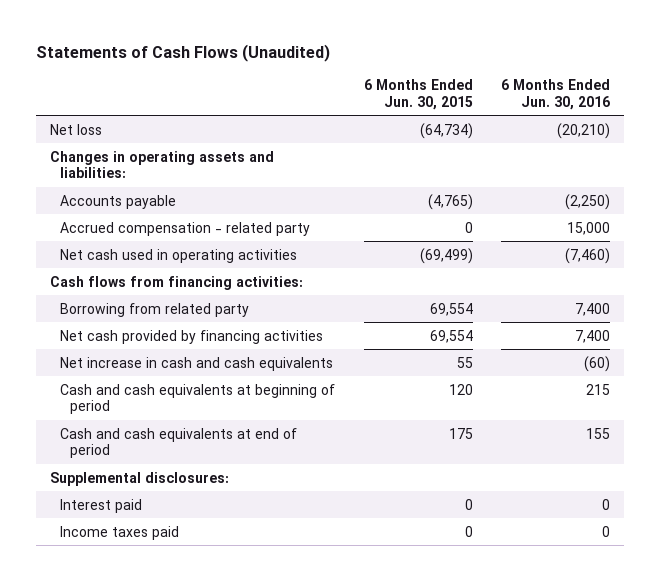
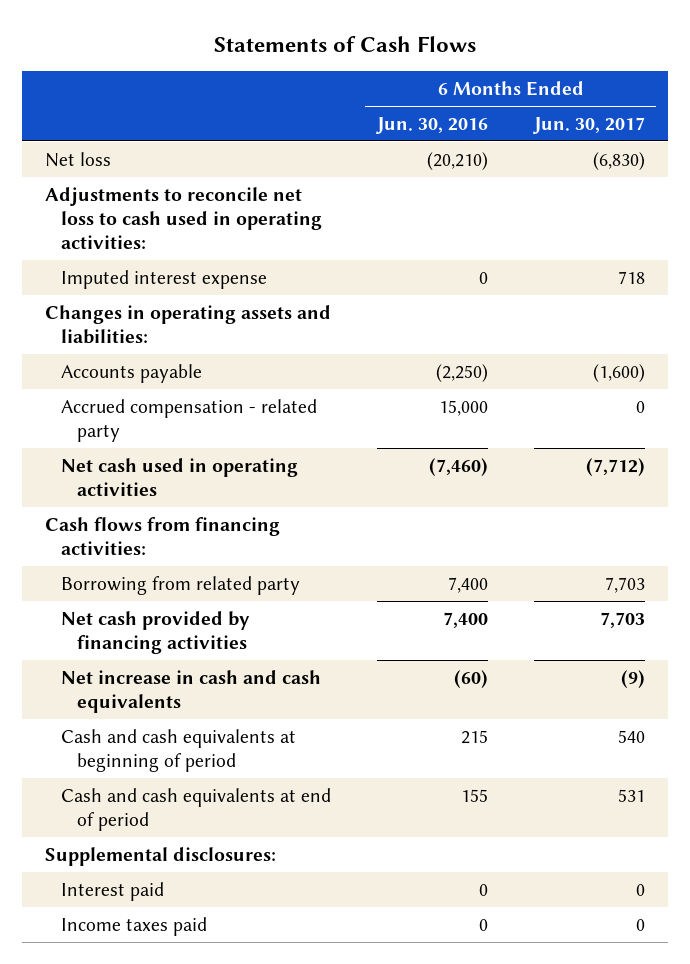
- Statements of Cash Flows (Unaudited)
+ Statements of Cash Flows
- | 6 Months Ended Jun. 30, 2015 | 6 Months Ended Jun. 30, 2016
+ | 6 Months Ended Jun. 30, 2016 | 6 Months Ended Jun. 30, 2017
+ Adjustments to reconcile net loss to cash used in operating activities:
+ Imputed interest expense | 0 | 718

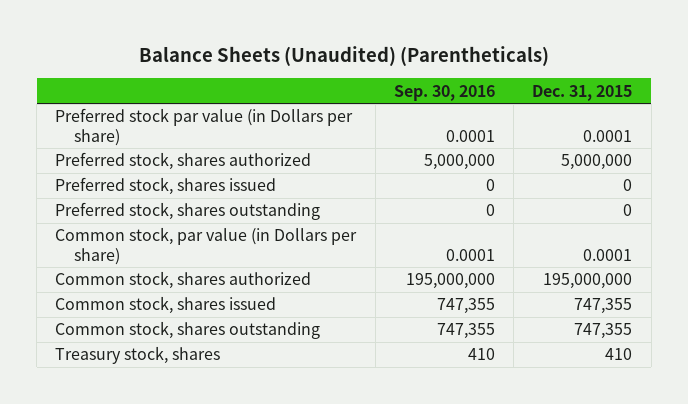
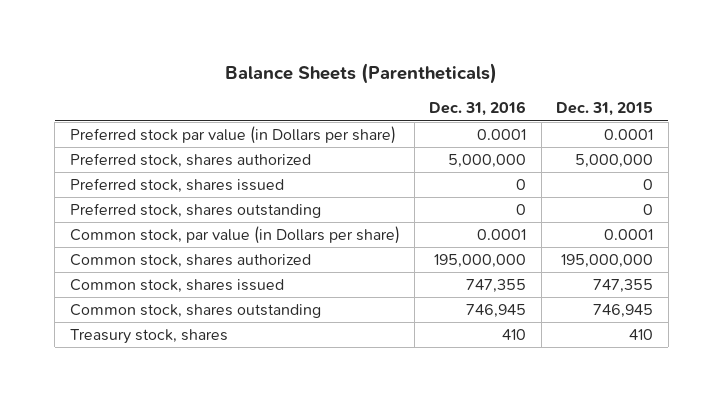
- Balance Sheets (Unaudited) (Parentheticals)
+ Balance Sheets (Parentheticals)
- | Sep. 30, 2016 | Dec. 31, 2015
+ | Dec. 31, 2016 | Dec. 31, 2015
- Common stock, shares outstanding | 747,355 | 747,355
+ Common stock, shares outstanding | 746,945 | 746,945

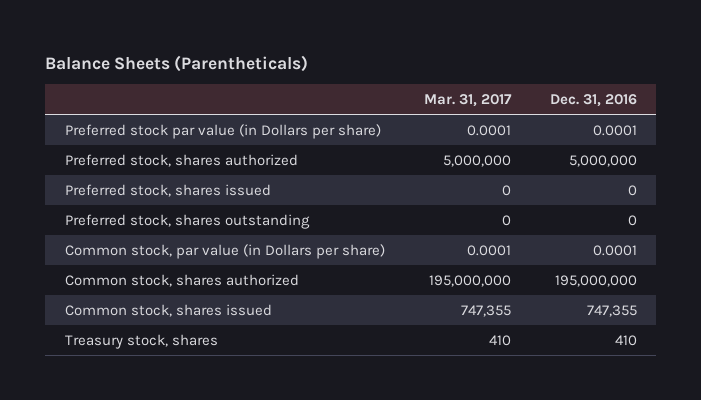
- | Dec. 31, 2016 | Dec. 31, 2015
+ | Mar. 31, 2017 | Dec. 31, 2016
- Common stock, shares outstanding | 746,945 | 746,945

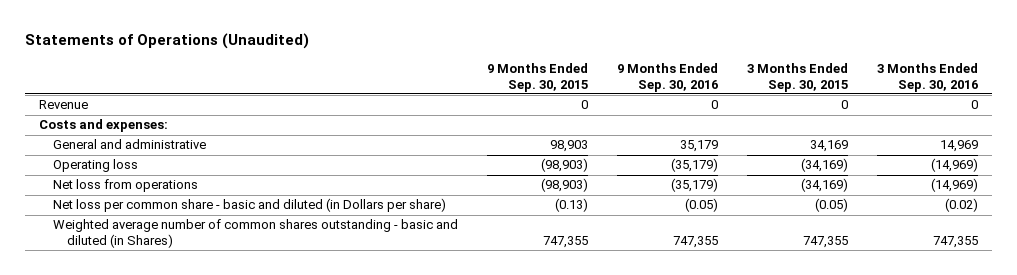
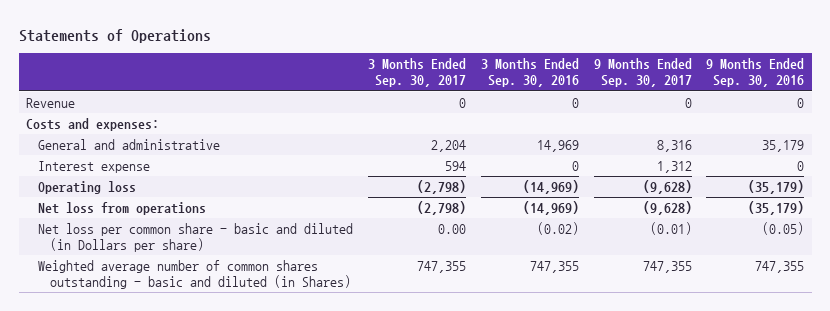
- Statements of Operations (Unaudited)
+ Statements of Operations
- | 9 Months Ended Sep. 30, 2015 | 9 Months Ended Sep. 30, 2016 | 3 Months Ended Sep. 30, 2015 | 3 Months Ended Sep. 30, 2016
+ | 3 Months Ended Sep. 30, 2017 | 3 Months Ended Sep. 30, 2016 | 9 Months Ended Sep. 30, 2017 | 9 Months Ended Sep. 30, 2016
+ Interest expense | 594 | 0 | 1,312 | 0

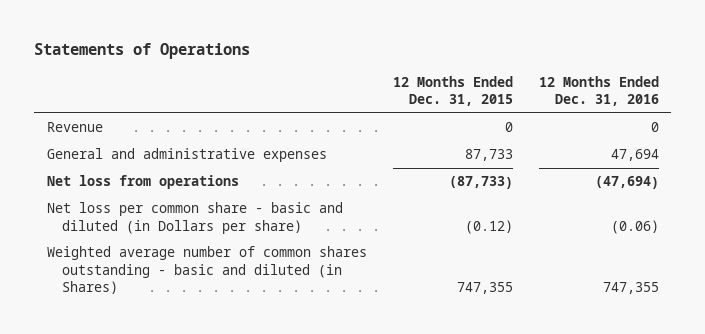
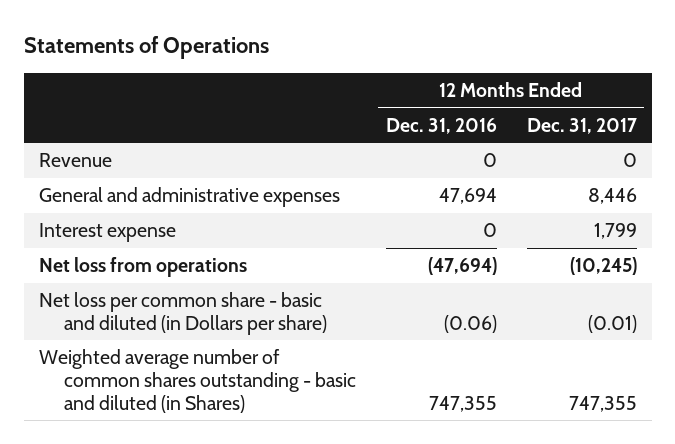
- | 12 Months Ended Dec. 31, 2015 | 12 Months Ended Dec. 31, 2016
+ | 12 Months Ended Dec. 31, 2016 | 12 Months Ended Dec. 31, 2017
+ Interest expense | 0 | 1,799

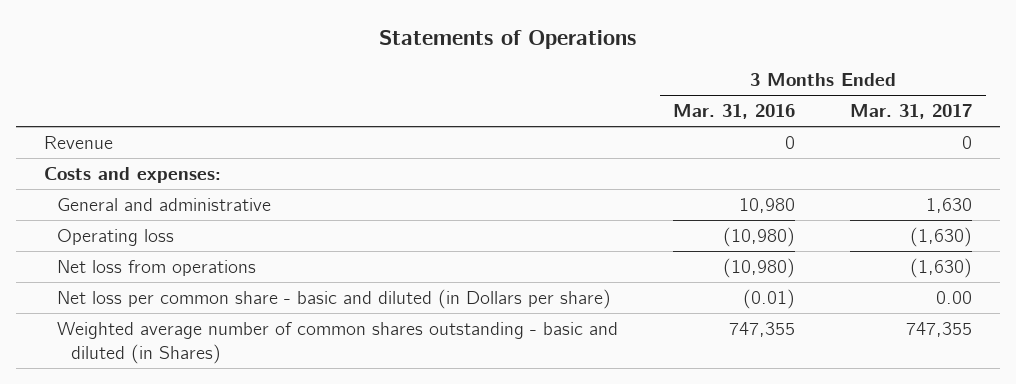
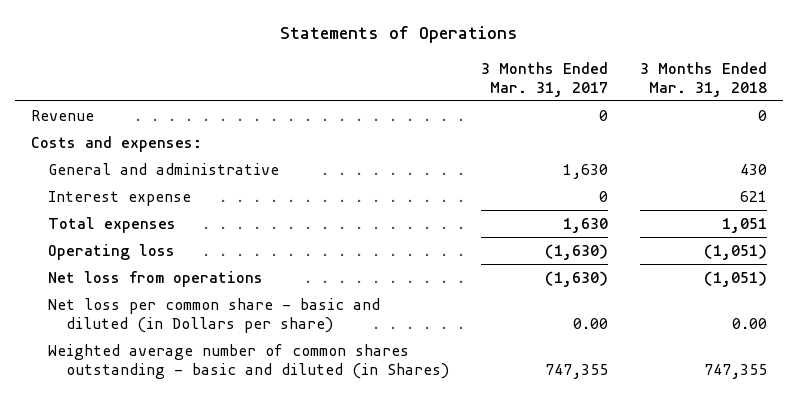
- | 3 Months Ended Mar. 31, 2016 | 3 Months Ended Mar. 31, 2017
+ | 3 Months Ended Mar. 31, 2017 | 3 Months Ended Mar. 31, 2018
+ Interest expense | 0 | 621
+ Total expenses | 1,630 | 1,051

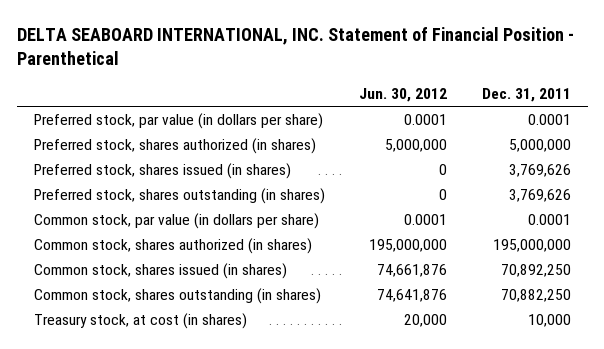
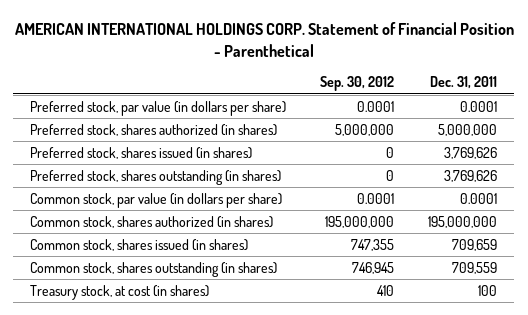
- DELTA SEABOARD INTERNATIONAL, INC. Statement of Financial Position - Parenthetical
+ AMERICAN INTERNATIONAL HOLDINGS CORP. Statement of Financial Position - Parenthetical
- | Jun. 30, 2012 | Dec. 31, 2011
+ | Sep. 30, 2012 | Dec. 31, 2011
- Common stock, shares issued (in shares) | 74,661,876 | 70,892,250
- Common stock, shares outstanding (in shares) | 74,641,876 | 70,882,250
- Treasury stock, at cost (in shares) | 20,000 | 10,000
+ Common stock, shares issued (in shares) | 747,355 | 709,659
+ Common stock, shares outstanding (in shares) | 746,945 | 709,559
+ Treasury stock, at cost (in shares) | 410 | 100

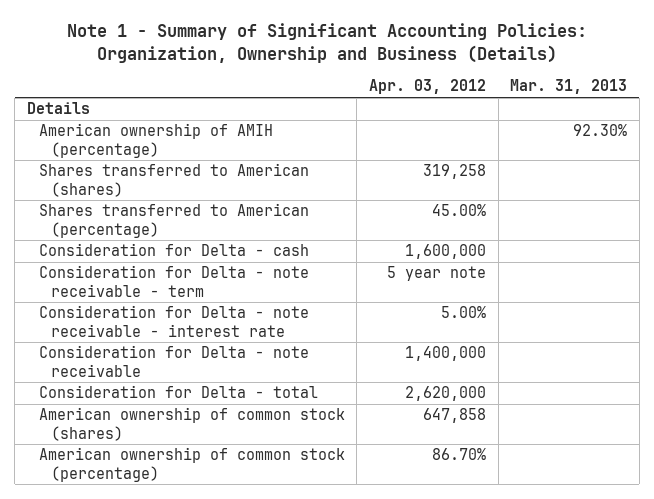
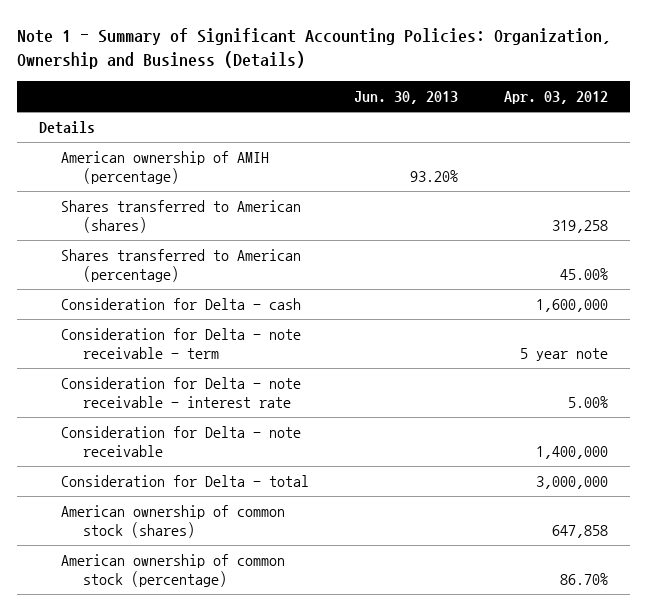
- | Apr. 03, 2012 | Mar. 31, 2013
+ | Jun. 30, 2013 | Apr. 03, 2012
- Consideration for Delta - total | 2,620,000 |
+ Consideration for Delta - total | | 3,000,000

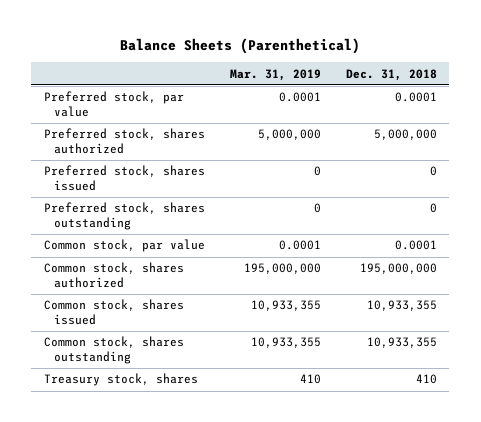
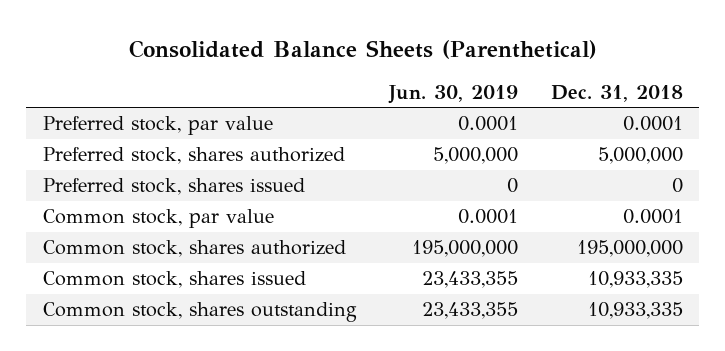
- Balance Sheets (Parenthetical)
+ Consolidated Balance Sheets (Parenthetical)
- | Mar. 31, 2019 | Dec. 31, 2018
+ | Jun. 30, 2019 | Dec. 31, 2018
- Preferred stock, shares outstanding | 0 | 0
- Common stock, shares issued | 10,933,355 | 10,933,355
- Common stock, shares outstanding | 10,933,355 | 10,933,355
- Treasury stock, shares | 410 | 410
+ Common stock, shares issued | 23,433,355 | 10,933,335
+ Common stock, shares outstanding | 23,433,355 | 10,933,335

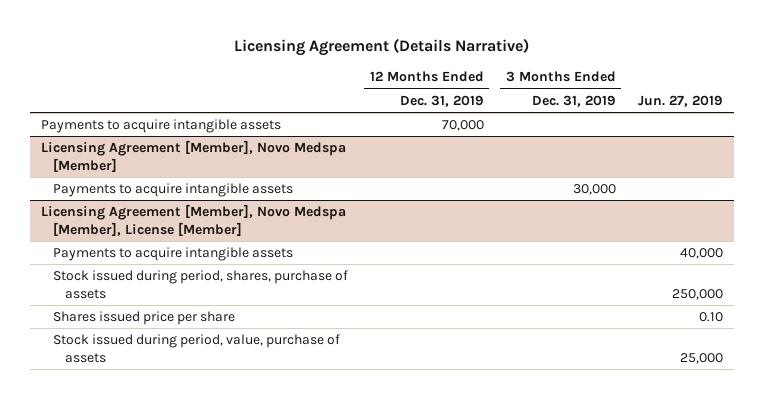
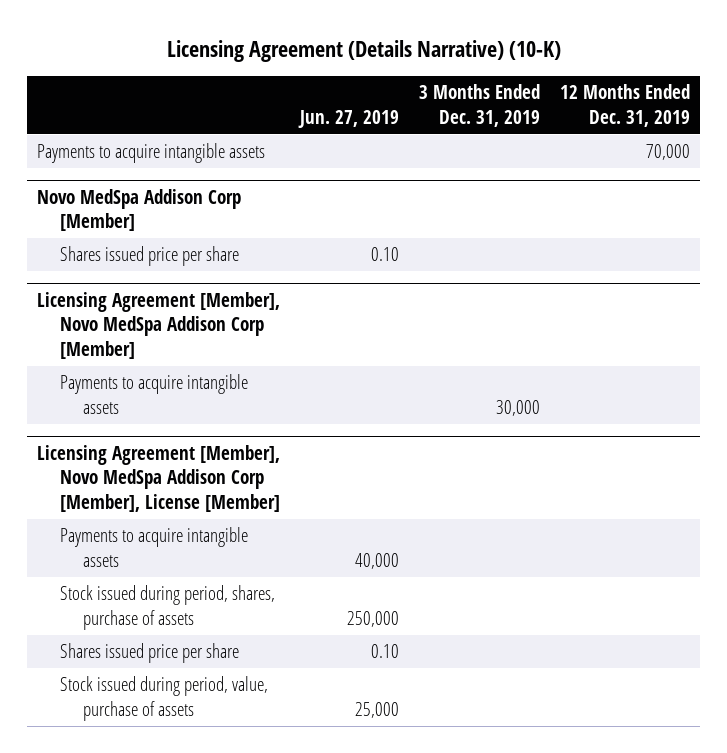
- Licensing Agreement (Details Narrative)
+ Licensing Agreement (Details Narrative) (10-K)
- | 12 Months Ended Dec. 31, 2019 | 3 Months Ended Dec. 31, 2019 | Jun. 27, 2019
+ | Jun. 27, 2019 | 3 Months Ended Dec. 31, 2019 | 12 Months Ended Dec. 31, 2019
- Licensing Agreement [Member], Novo Medspa [Member]
+ Novo MedSpa Addison Corp [Member]
+ Shares issued price per share | 0.10 | |
+ Licensing Agreement [Member], Novo MedSpa Addison Corp [Member]
- Licensing Agreement [Member], Novo Medspa [Member], License [Member]
+ Licensing Agreement [Member], Novo MedSpa Addison Corp [Member], License [Member]

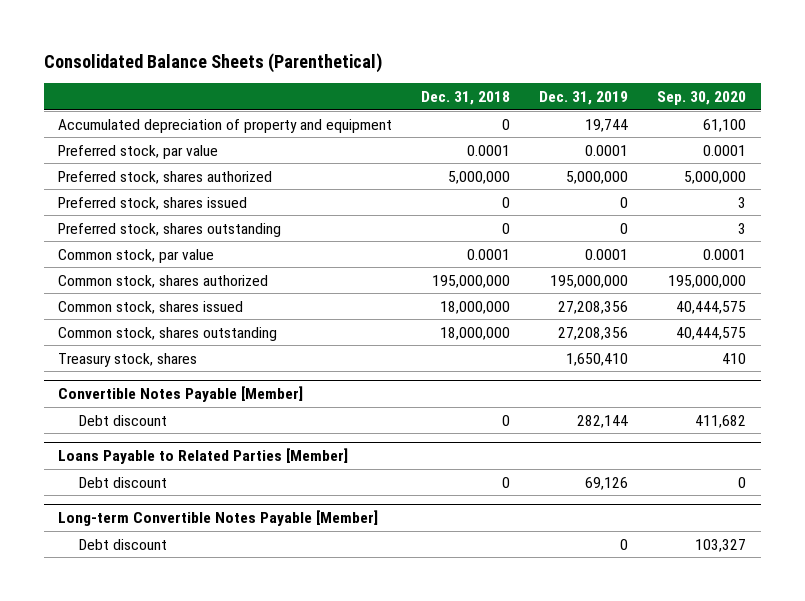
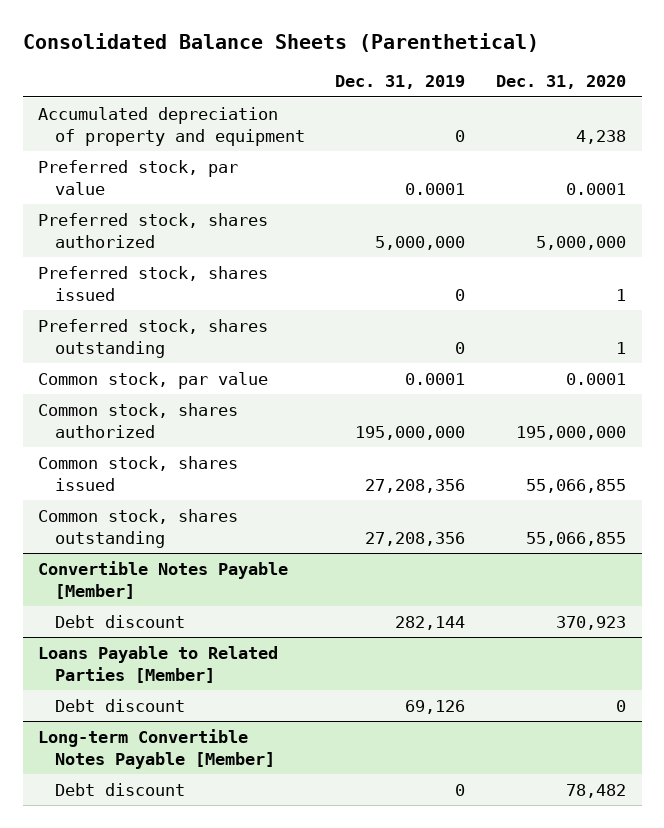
- | Dec. 31, 2018 | Dec. 31, 2019 | Sep. 30, 2020
+ | Dec. 31, 2019 | Dec. 31, 2020
- Accumulated depreciation of property and equipment | 0 | 19,744 | 61,100
+ Accumulated depreciation of property and equipment | 0 | 4,238
- Treasury stock, shares | | 1,650,410 | 410

